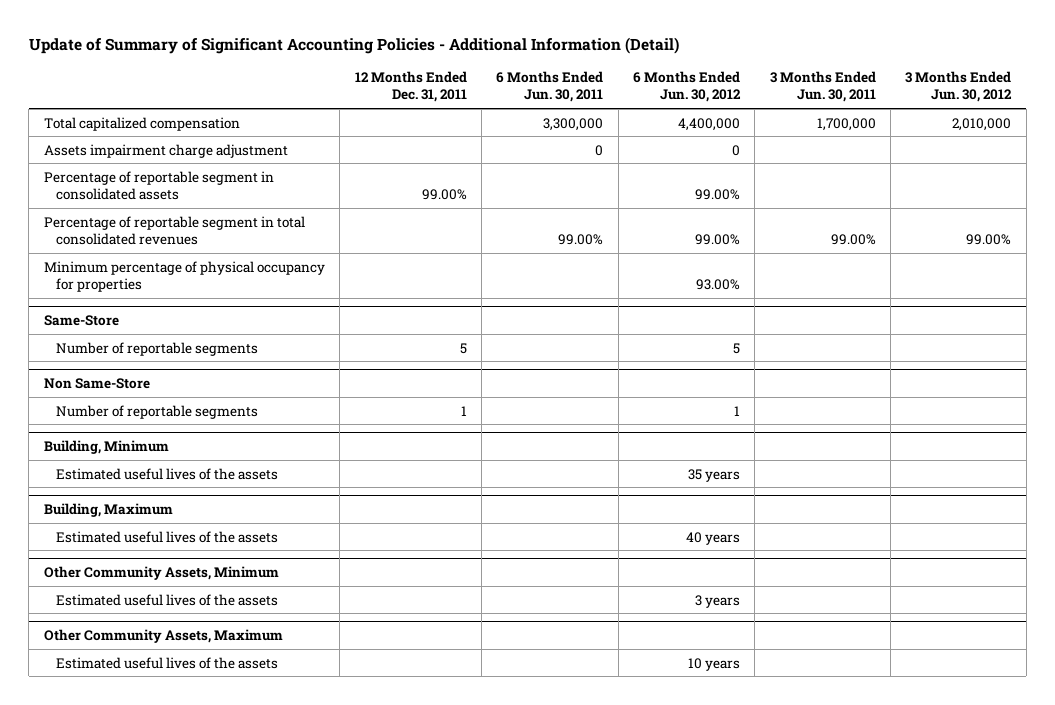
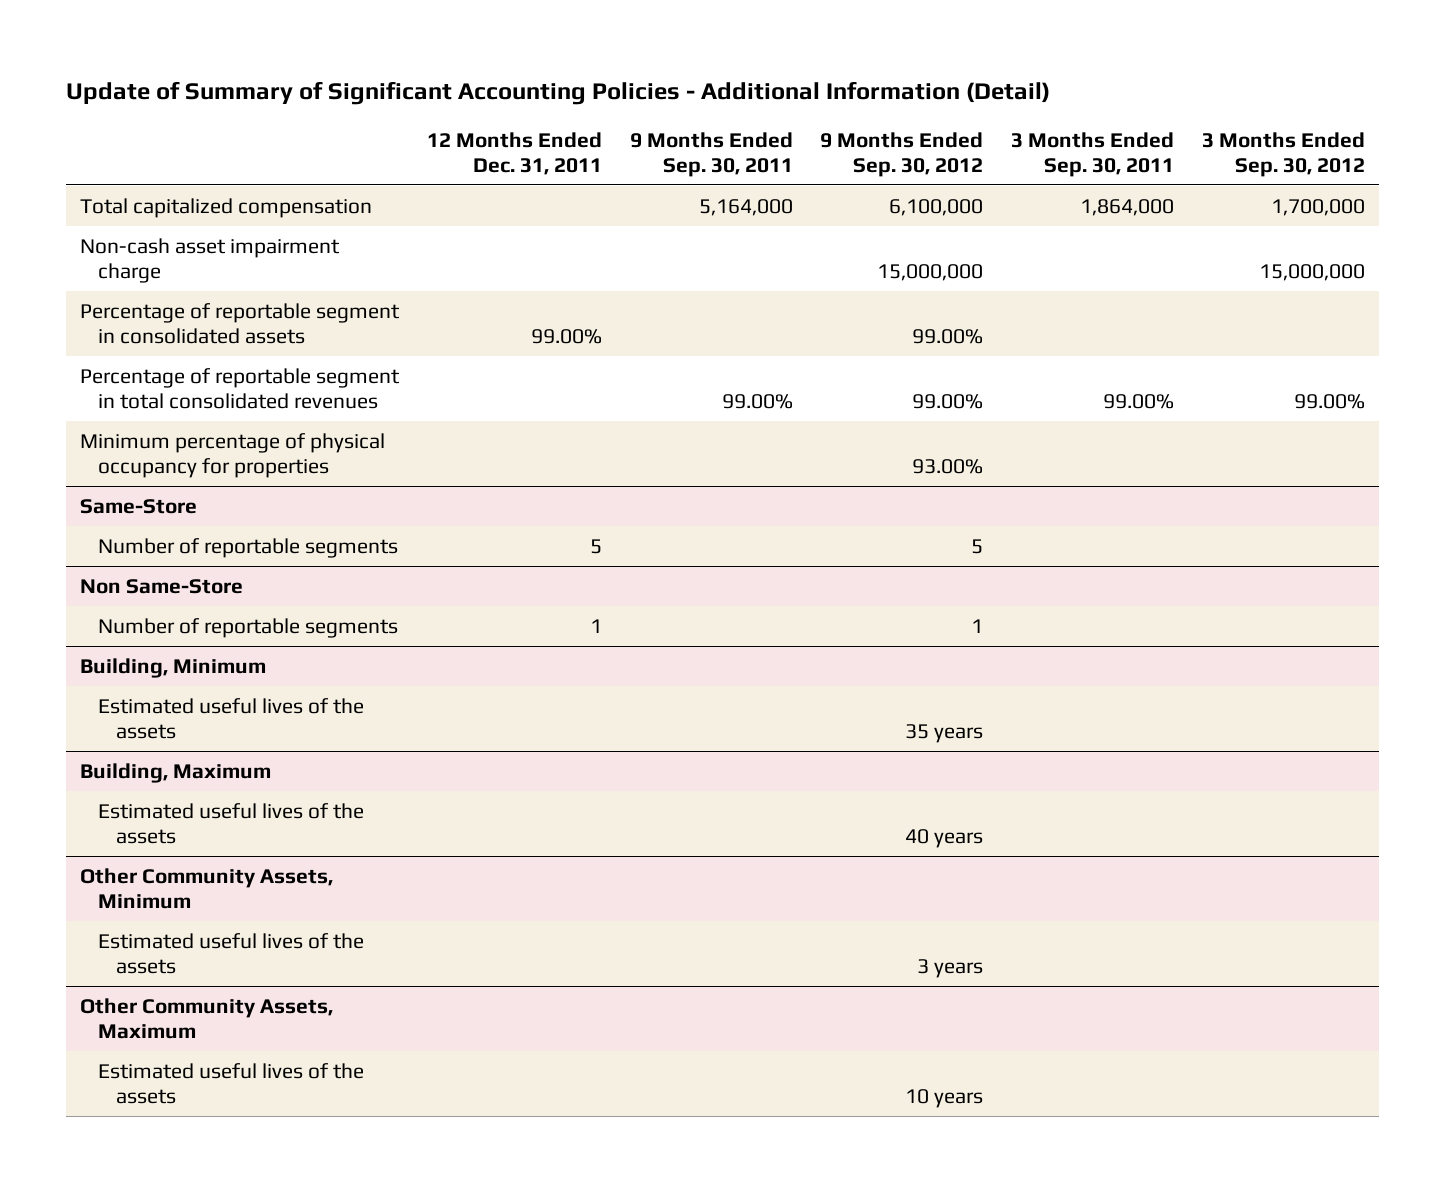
- | 12 Months Ended Dec. 31, 2011 | 6 Months Ended Jun. 30, 2011 | 6 Months Ended Jun. 30, 2012 | 3 Months Ended Jun. 30, 2011 | 3 Months Ended Jun. 30, 2012
+ | 12 Months Ended Dec. 31, 2011 | 9 Months Ended Sep. 30, 2011 | 9 Months Ended Sep. 30, 2012 | 3 Months Ended Sep. 30, 2011 | 3 Months Ended Sep. 30, 2012
- Assets impairment charge adjustment | | 0 | 0 | |
+ Non-cash asset impairment charge | | | 15,000,000 | | 15,000,000

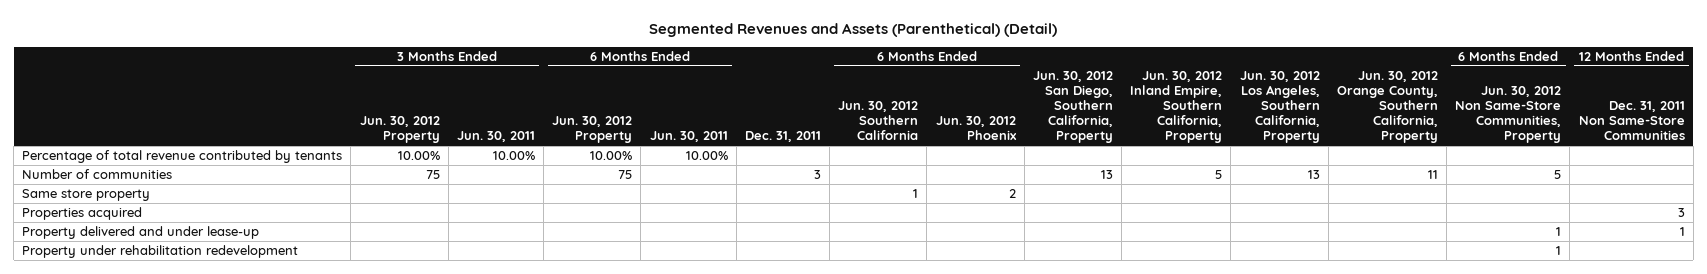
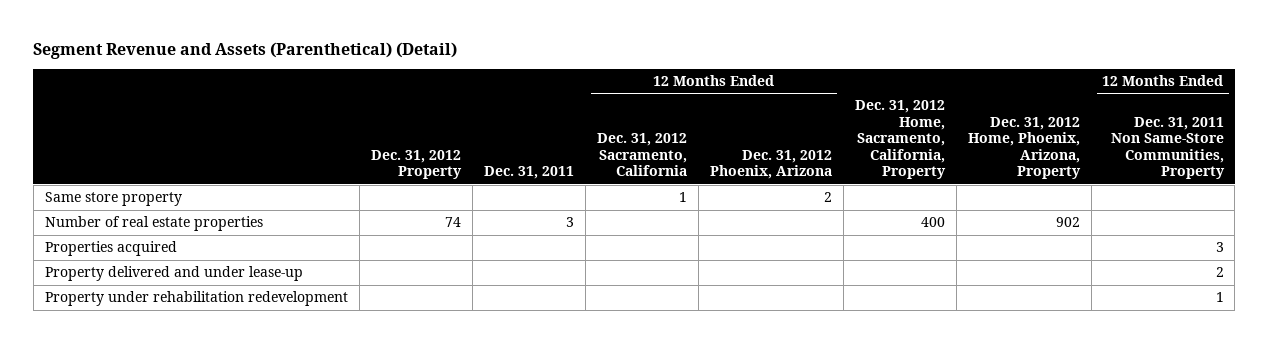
- Segmented Revenues and Assets (Parenthetical) (Detail)
+ Segment Revenue and Assets (Parenthetical) (Detail)
- | 3 Months Ended Jun. 30, 2012 Property | 3 Months Ended Jun. 30, 2011 | 6 Months Ended Jun. 30, 2012 Property | 6 Months Ended Jun. 30, 2011 | Dec. 31, 2011 | 6 Months Ended Jun. 30, 2012 Southern California | 6 Months Ended Jun. 30, 2012 Phoenix | Jun. 30, 2012 San Diego, Southern California, Property | Jun. 30, 2012 Inland Empire, Southern California, Property | Jun. 30, 2012 Los Angeles, Southern California, Property | Jun. 30, 2012 Orange County, Southern California, Property | 6 Months Ended Jun. 30, 2012 Non Same-Store Communities, Property | 12 Months Ended Dec. 31, 2011 Non Same-Store Communities
+ | Dec. 31, 2012 Property | Dec. 31, 2011 | 12 Months Ended Dec. 31, 2012 Sacramento, California | 12 Months Ended Dec. 31, 2012 Phoenix, Arizona | Dec. 31, 2012 Home, Sacramento, California, Property | Dec. 31, 2012 Home, Phoenix, Arizona, Property | 12 Months Ended Dec. 31, 2011 Non Same-Store Communities, Property
- Percentage of total revenue contributed by tenants | 10.00% | 10.00% | 10.00% | 10.00% | | | | | | | | |
- Number of communities | 75 | | 75 | | 3 | | | 13 | 5 | 13 | 11 | 5 |
+ Number of real estate properties | 74 | 3 | | | 400 | 902 |

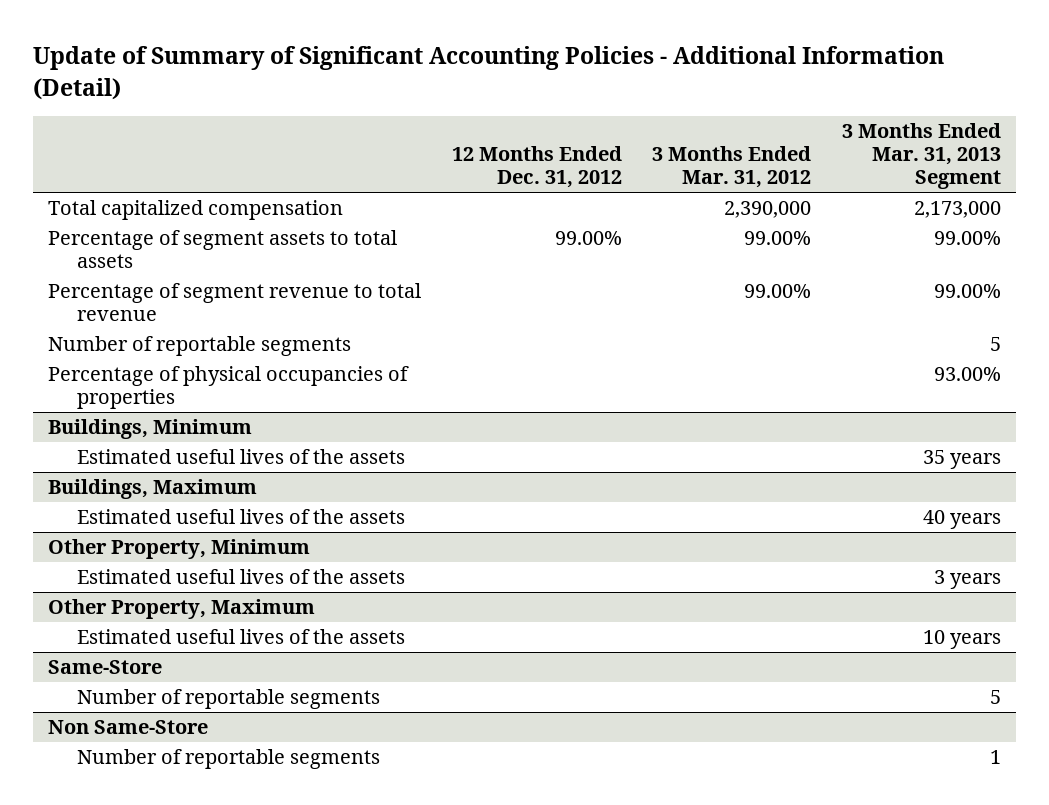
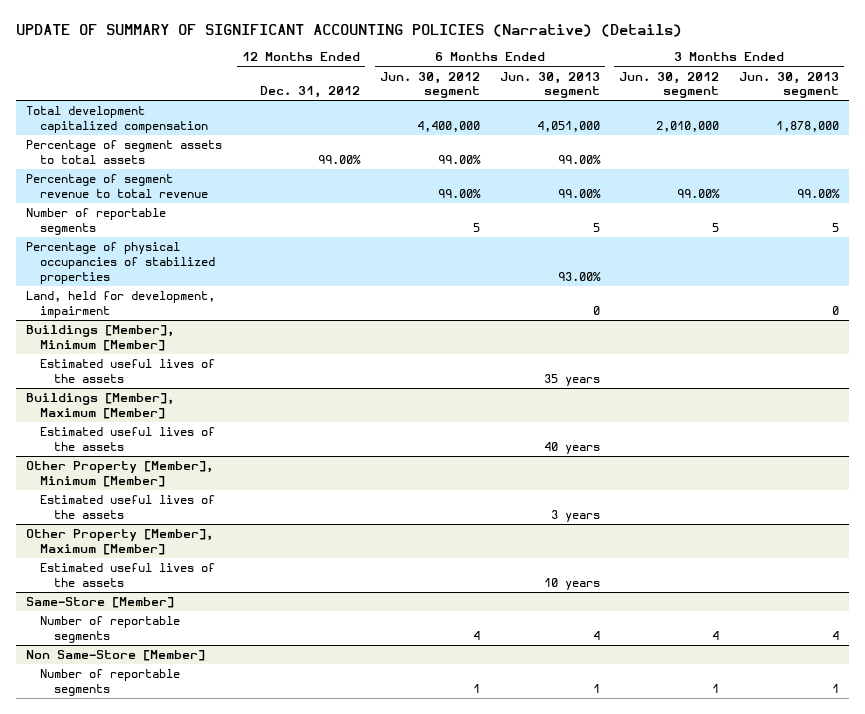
- Update of Summary of Significant Accounting Policies - Additional Information (Detail)
+ UPDATE OF SUMMARY OF SIGNIFICANT ACCOUNTING POLICIES (Narrative) (Details)
- | 12 Months Ended Dec. 31, 2012 | 3 Months Ended Mar. 31, 2012 | 3 Months Ended Mar. 31, 2013 Segment
+ | 12 Months Ended Dec. 31, 2012 | 6 Months Ended Jun. 30, 2012 segment | 6 Months Ended Jun. 30, 2013 segment | 3 Months Ended Jun. 30, 2012 segment | 3 Months Ended Jun. 30, 2013 segment
- Total capitalized compensation | | 2,390,000 | 2,173,000
+ Total development capitalized compensation | | 4,400,000 | 4,051,000 | 2,010,000 | 1,878,000
- Percentage of physical occupancies of properties | | | 93.00%
- Buildings, Minimum
+ Percentage of physical occupancies of stabilized properties | | | 93.00% | |
+ Land, held for development, impairment | | | 0 | | 0
+ Buildings [Member], Minimum [Member]
- Buildings, Maximum
+ Buildings [Member], Maximum [Member]
- Other Property, Minimum
+ Other Property [Member], Minimum [Member]
- Other Property, Maximum
+ Other Property [Member], Maximum [Member]
- Same-Store
+ Same-Store [Member]
- Non Same-Store
+ Non Same-Store [Member]

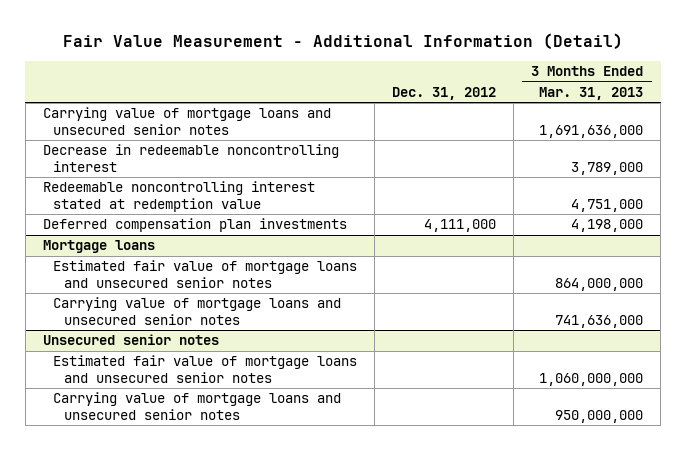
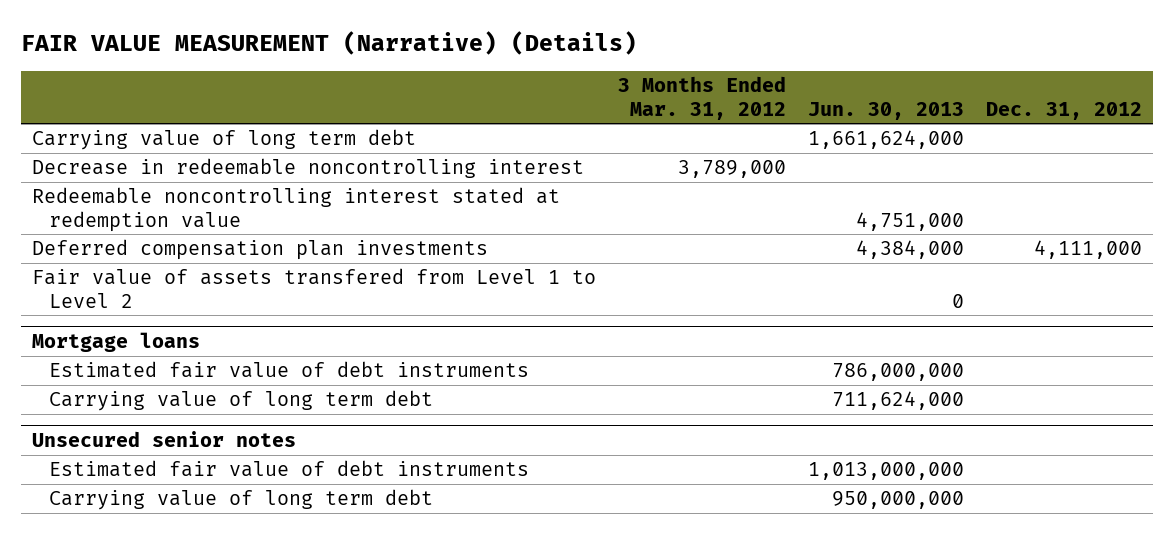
- Fair Value Measurement - Additional Information (Detail)
+ FAIR VALUE MEASUREMENT (Narrative) (Details)
- | Dec. 31, 2012 | 3 Months Ended Mar. 31, 2013
+ | 3 Months Ended Mar. 31, 2012 | Jun. 30, 2013 | Dec. 31, 2012
- Carrying value of mortgage loans and unsecured senior notes | | 1,691,636,000
+ Carrying value of long term debt | | 1,661,624,000 |
+ Fair value of assets transfered from Level 1 to Level 2 | | 0 |
@ Mortgage loans
- Estimated fair value of mortgage loans and unsecured senior notes | | 864,000,000
- Carrying value of mortgage loans and unsecured senior notes | | 741,636,000
+ Estimated fair value of debt instruments | | 786,000,000 |
+ Carrying value of long term debt | | 711,624,000 |
@ Unsecured senior notes
- Estimated fair value of mortgage loans and unsecured senior notes | | 1,060,000,000
- Carrying value of mortgage loans and unsecured senior notes | | 950,000,000
+ Estimated fair value of debt instruments | | 1,013,000,000 |
+ Carrying value of long term debt | | 950,000,000 |

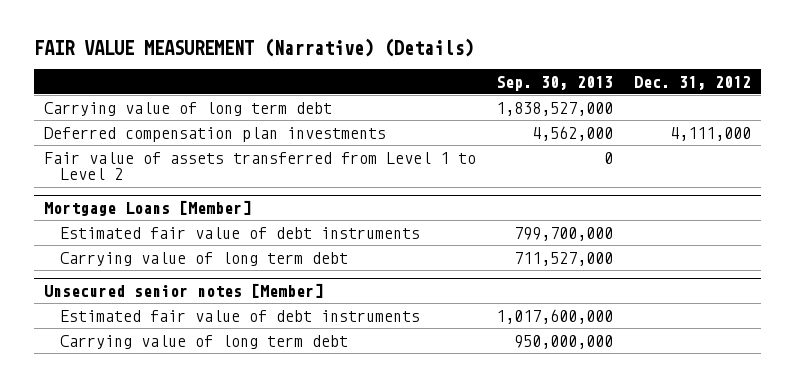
- | 3 Months Ended Mar. 31, 2012 | Jun. 30, 2013 | Dec. 31, 2012
+ | Sep. 30, 2013 | Dec. 31, 2012
- Decrease in redeemable noncontrolling interest | 3,789,000 | |
- Redeemable noncontrolling interest stated at redemption value | | 4,751,000 |
- Fair value of assets transfered from Level 1 to Level 2 | | 0 |
- Mortgage loans
+ Fair value of assets transferred from Level 1 to Level 2 | 0 |
+ Mortgage Loans [Member]
- Unsecured senior notes
+ Unsecured senior notes [Member]

